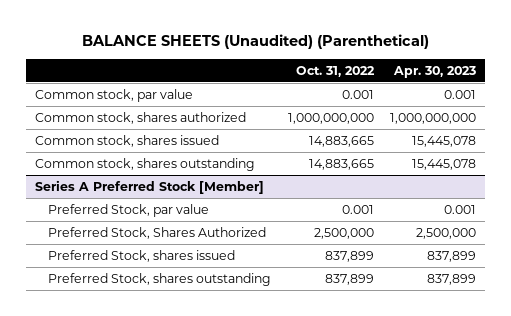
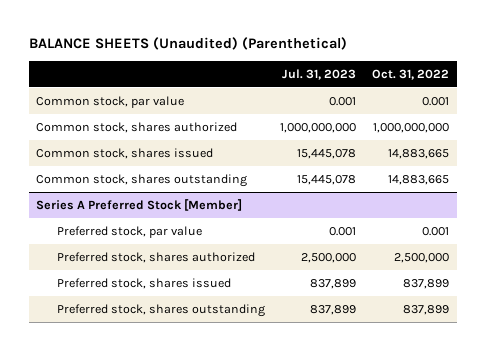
- | Oct. 31, 2022 | Apr. 30, 2023
+ | Jul. 31, 2023 | Oct. 31, 2022
@ Series A Preferred Stock [Member]
- Preferred Stock, par value | 0.001 | 0.001
- Preferred Stock, Shares Authorized | 2,500,000 | 2,500,000
- Preferred Stock, shares issued | 837,899 | 837,899
- Preferred Stock, shares outstanding | 837,899 | 837,899
+ Preferred stock, par value | 0.001 | 0.001
+ Preferred stock, shares authorized | 2,500,000 | 2,500,000
+ Preferred stock, shares issued | 837,899 | 837,899
+ Preferred stock, shares outstanding | 837,899 | 837,899

